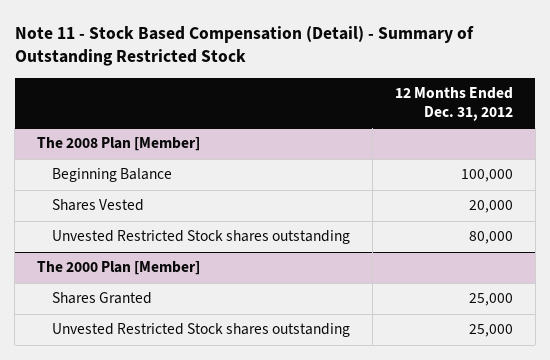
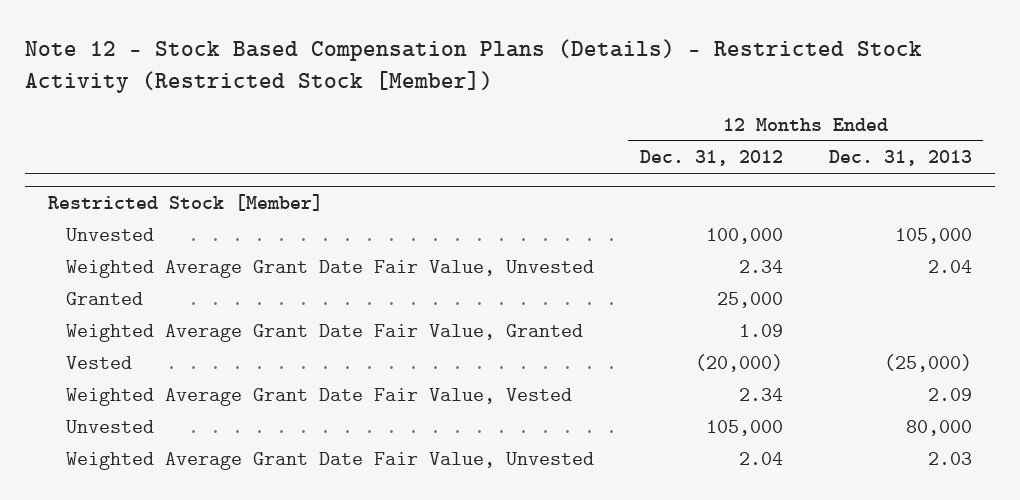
- Note 11 - Stock Based Compensation (Detail) - Summary of Outstanding Restricted Stock
+ Note 12 - Stock Based Compensation Plans (Details) - Restricted Stock Activity (Restricted Stock [Member])
- | 12 Months Ended Dec. 31, 2012
+ | 12 Months Ended Dec. 31, 2012 | 12 Months Ended Dec. 31, 2013
- The 2008 Plan [Member]
- Beginning Balance | 100,000
- Shares Vested | 20,000
- Unvested Restricted Stock shares outstanding | 80,000
- The 2000 Plan [Member]
- Shares Granted | 25,000
- Unvested Restricted Stock shares outstanding | 25,000
+ Restricted Stock [Member]
+ Unvested | 100,000 | 105,000
+ Weighted Average Grant Date Fair Value, Unvested | 2.34 | 2.04
+ Granted | 25,000 |
+ Weighted Average Grant Date Fair Value, Granted | 1.09 |
+ Vested | (20,000) | (25,000)
+ Weighted Average Grant Date Fair Value, Vested | 2.34 | 2.09
+ Unvested | 105,000 | 80,000
+ Weighted Average Grant Date Fair Value, Unvested | 2.04 | 2.03

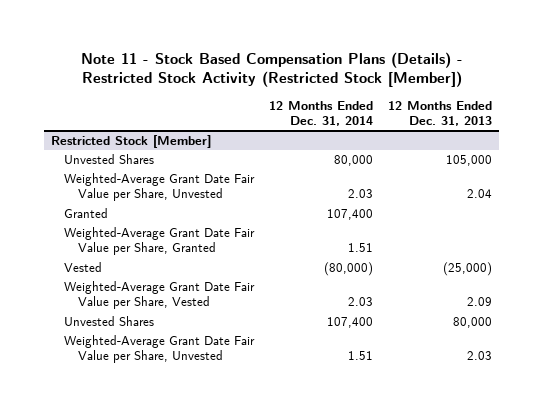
- Note 12 - Stock Based Compensation Plans (Details) - Restricted Stock Activity (Restricted Stock [Member])
+ Note 11 - Stock Based Compensation Plans (Details) - Restricted Stock Activity (Restricted Stock [Member])
- | 12 Months Ended Dec. 31, 2012 | 12 Months Ended Dec. 31, 2013
+ | 12 Months Ended Dec. 31, 2014 | 12 Months Ended Dec. 31, 2013
@ Restricted Stock [Member]
- Unvested | 100,000 | 105,000
- Weighted Average Grant Date Fair Value, Unvested | 2.34 | 2.04
+ Unvested Shares | 80,000 | 105,000
+ Weighted-Average Grant Date Fair Value per Share, Unvested | 2.03 | 2.04
- Weighted Average Grant Date Fair Value, Granted | 1.09 |
+ Weighted-Average Grant Date Fair Value per Share, Granted | 1.51 |
- Weighted Average Grant Date Fair Value, Vested | 2.34 | 2.09
- Unvested | 105,000 | 80,000
- Weighted Average Grant Date Fair Value, Unvested | 2.04 | 2.03
+ Weighted-Average Grant Date Fair Value per Share, Vested | 2.03 | 2.09
+ Unvested Shares | 107,400 | 80,000
+ Weighted-Average Grant Date Fair Value per Share, Unvested | 1.51 | 2.03

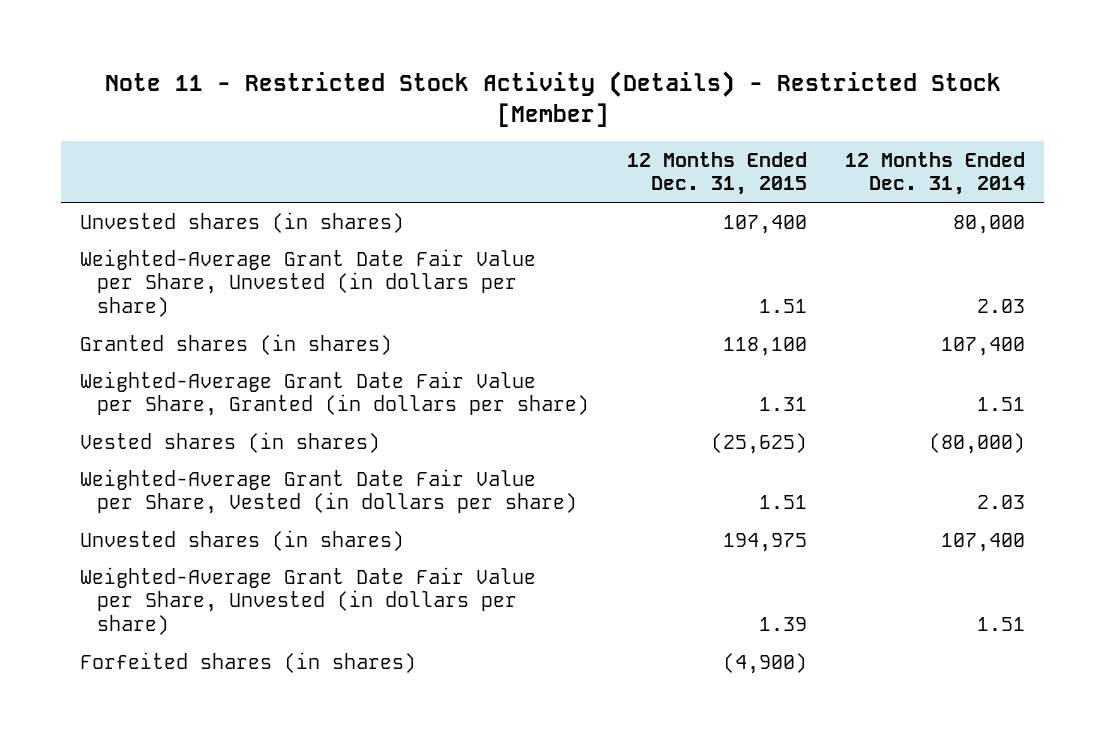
- Note 11 - Stock Based Compensation Plans (Details) - Restricted Stock Activity (Restricted Stock [Member])
+ Note 11 - Restricted Stock Activity (Details) - Restricted Stock [Member]
- | 12 Months Ended Dec. 31, 2014 | 12 Months Ended Dec. 31, 2013
+ | 12 Months Ended Dec. 31, 2015 | 12 Months Ended Dec. 31, 2014
- Restricted Stock [Member]
- Unvested Shares | 80,000 | 105,000
- Weighted-Average Grant Date Fair Value per Share, Unvested | 2.03 | 2.04
- Granted | 107,400 |
- Weighted-Average Grant Date Fair Value per Share, Granted | 1.51 |
- Vested | (80,000) | (25,000)
- Weighted-Average Grant Date Fair Value per Share, Vested | 2.03 | 2.09
- Unvested Shares | 107,400 | 80,000
- Weighted-Average Grant Date Fair Value per Share, Unvested | 1.51 | 2.03
+ Unvested shares (in shares) | 107,400 | 80,000
+ Weighted-Average Grant Date Fair Value per Share, Unvested (in dollars per share) | 1.51 | 2.03
+ Granted shares (in shares) | 118,100 | 107,400
+ Weighted-Average Grant Date Fair Value per Share, Granted (in dollars per share) | 1.31 | 1.51
+ Vested shares (in shares) | (25,625) | (80,000)
+ Weighted-Average Grant Date Fair Value per Share, Vested (in dollars per share) | 1.51 | 2.03
+ Unvested shares (in shares) | 194,975 | 107,400
+ Weighted-Average Grant Date Fair Value per Share, Unvested (in dollars per share) | 1.39 | 1.51
+ Forfeited shares (in shares) | (4,900) |

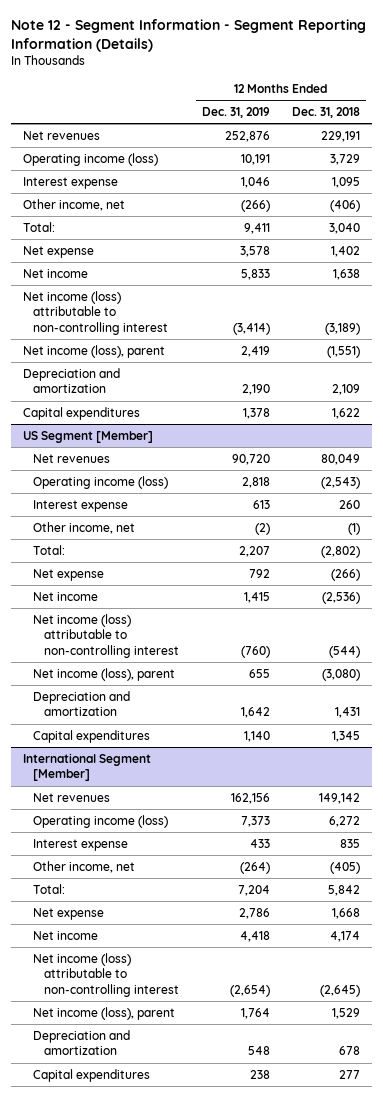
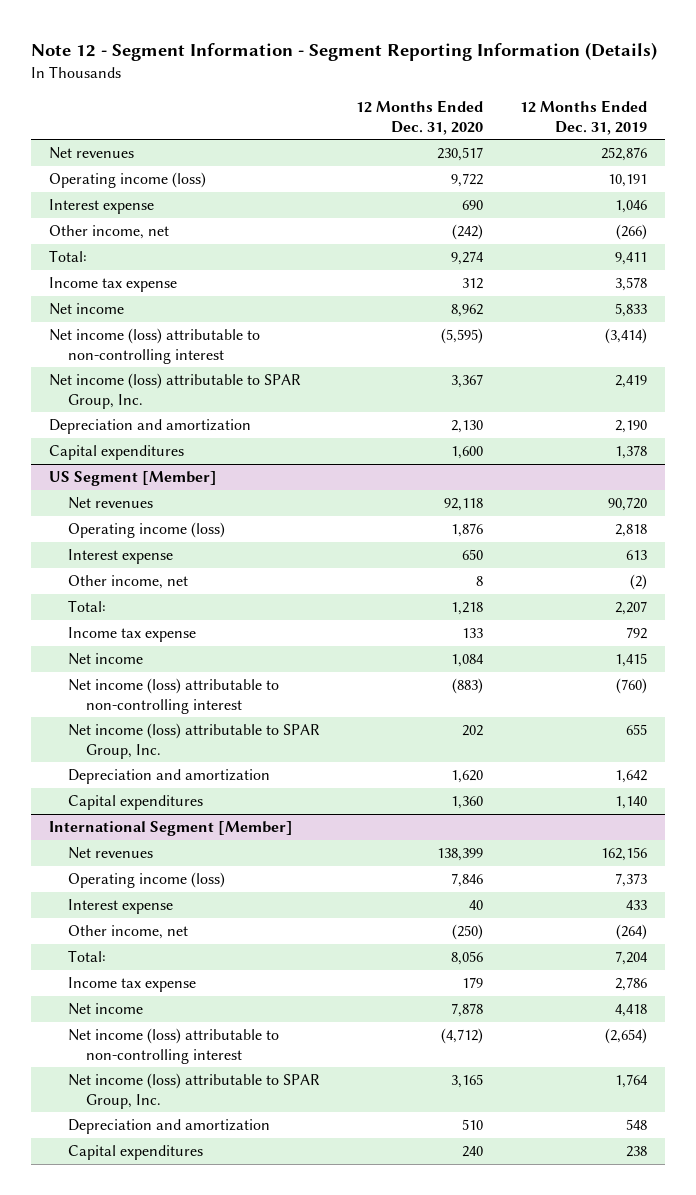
- | 12 Months Ended Dec. 31, 2019 | 12 Months Ended Dec. 31, 2018
+ | 12 Months Ended Dec. 31, 2020 | 12 Months Ended Dec. 31, 2019
- Net expense | 3,578 | 1,402
+ Income tax expense | 312 | 3,578
- Net income (loss), parent | 2,419 | (1,551)
+ Net income (loss) attributable to SPAR Group, Inc. | 3,367 | 2,419
@ US Segment [Member]
- Net expense | 792 | (266)
+ Income tax expense | 133 | 792
- Net income (loss), parent | 655 | (3,080)
+ Net income (loss) attributable to SPAR Group, Inc. | 202 | 655
@ International Segment [Member]
- Net expense | 2,786 | 1,668
+ Income tax expense | 179 | 2,786
- Net income (loss), parent | 1,764 | 1,529
+ Net income (loss) attributable to SPAR Group, Inc. | 3,165 | 1,764

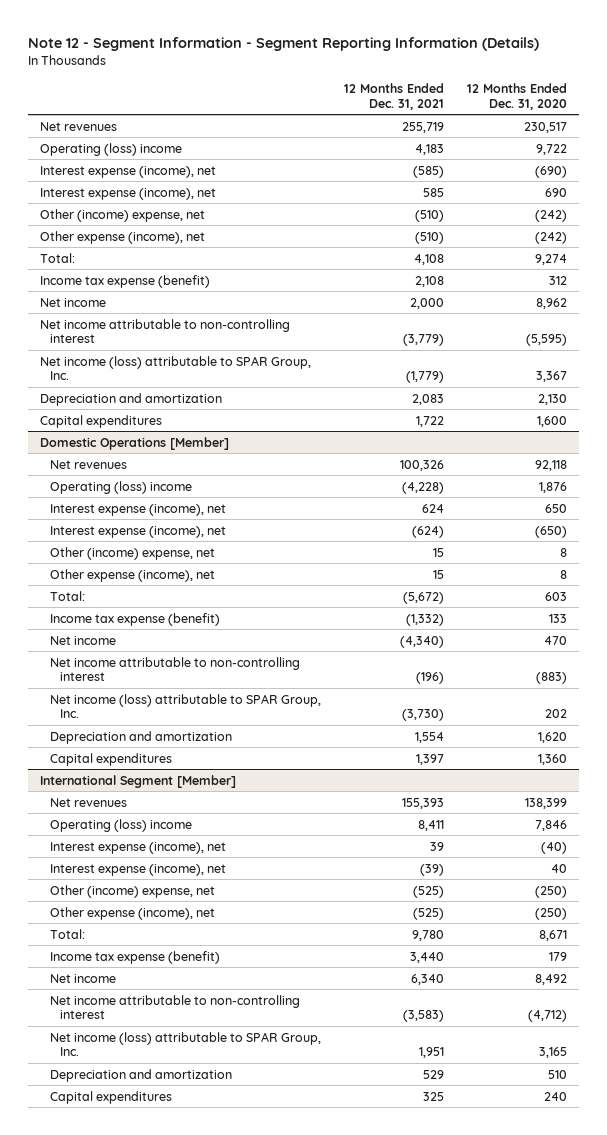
- | 12 Months Ended Dec. 31, 2020 | 12 Months Ended Dec. 31, 2019
+ | 12 Months Ended Dec. 31, 2021 | 12 Months Ended Dec. 31, 2020
- Operating income (loss) | 9,722 | 10,191
- Interest expense | 690 | 1,046
- Other income, net | (242) | (266)
+ Operating (loss) income | 4,183 | 9,722
+ Interest expense (income), net | (585) | (690)
+ Interest expense (income), net | 585 | 690
+ Other (income) expense, net | (510) | (242)
+ Other expense (income), net | (510) | (242)
- Income tax expense | 312 | 3,578
+ Income tax expense (benefit) | 2,108 | 312
- Net income (loss) attributable to non-controlling interest | (5,595) | (3,414)
+ Net income attributable to non-controlling interest | (3,779) | (5,595)
- US Segment [Member]
+ Domestic Operations [Member]
- Operating income (loss) | 1,876 | 2,818
- Interest expense | 650 | 613
- Other income, net | 8 | (2)
- Total: | 1,218 | 2,207
- Income tax expense | 133 | 792
- Net income | 1,084 | 1,415
- Net income (loss) attributable to non-controlling interest | (883) | (760)
+ Operating (loss) income | (4,228) | 1,876
+ Interest expense (income), net | 624 | 650
+ Interest expense (income), net | (624) | (650)
+ Other (income) expense, net | 15 | 8
+ Other expense (income), net | 15 | 8
+ Total: | (5,672) | 603
+ Income tax expense (benefit) | (1,332) | 133
+ Net income | (4,340) | 470
+ Net income attributable to non-controlling interest | (196) | (883)
@ International Segment [Member]
- Operating income (loss) | 7,846 | 7,373
- Interest expense | 40 | 433
- Other income, net | (250) | (264)
- Total: | 8,056 | 7,204
- Income tax expense | 179 | 2,786
- Net income | 7,878 | 4,418
- Net income (loss) attributable to non-controlling interest | (4,712) | (2,654)
+ Operating (loss) income | 8,411 | 7,846
+ Interest expense (income), net | 39 | (40)
+ Interest expense (income), net | (39) | 40
+ Other (income) expense, net | (525) | (250)
+ Other expense (income), net | (525) | (250)
+ Total: | 9,780 | 8,671
+ Income tax expense (benefit) | 3,440 | 179
+ Net income | 6,340 | 8,492
+ Net income attributable to non-controlling interest | (3,583) | (4,712)

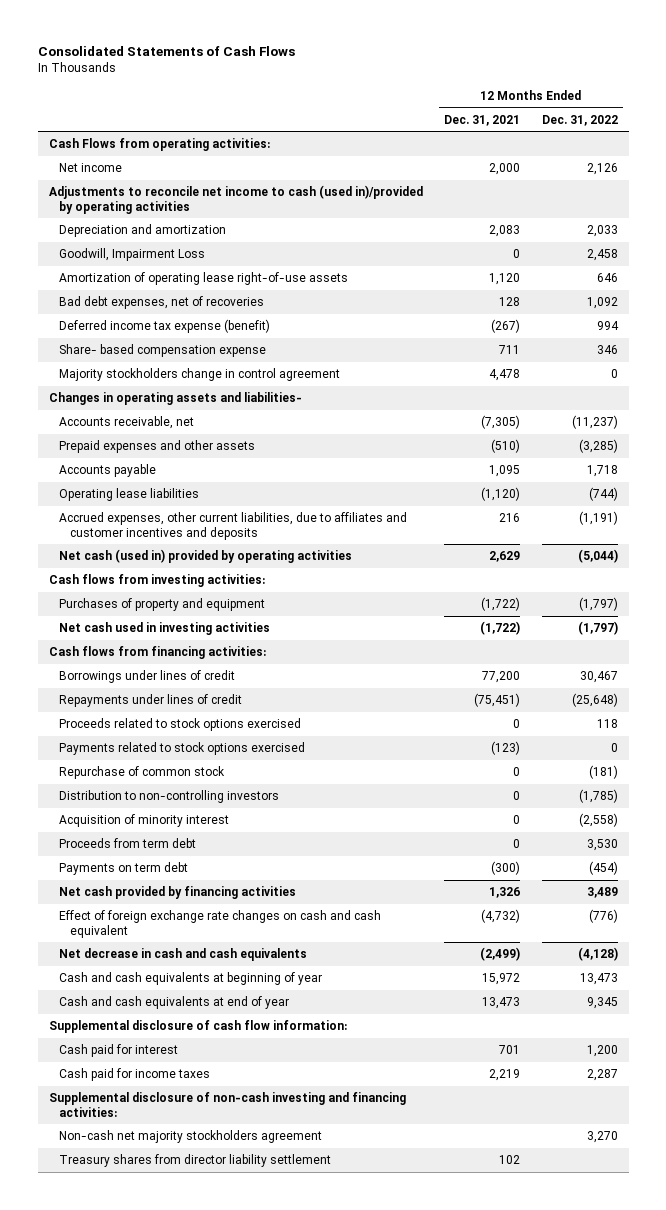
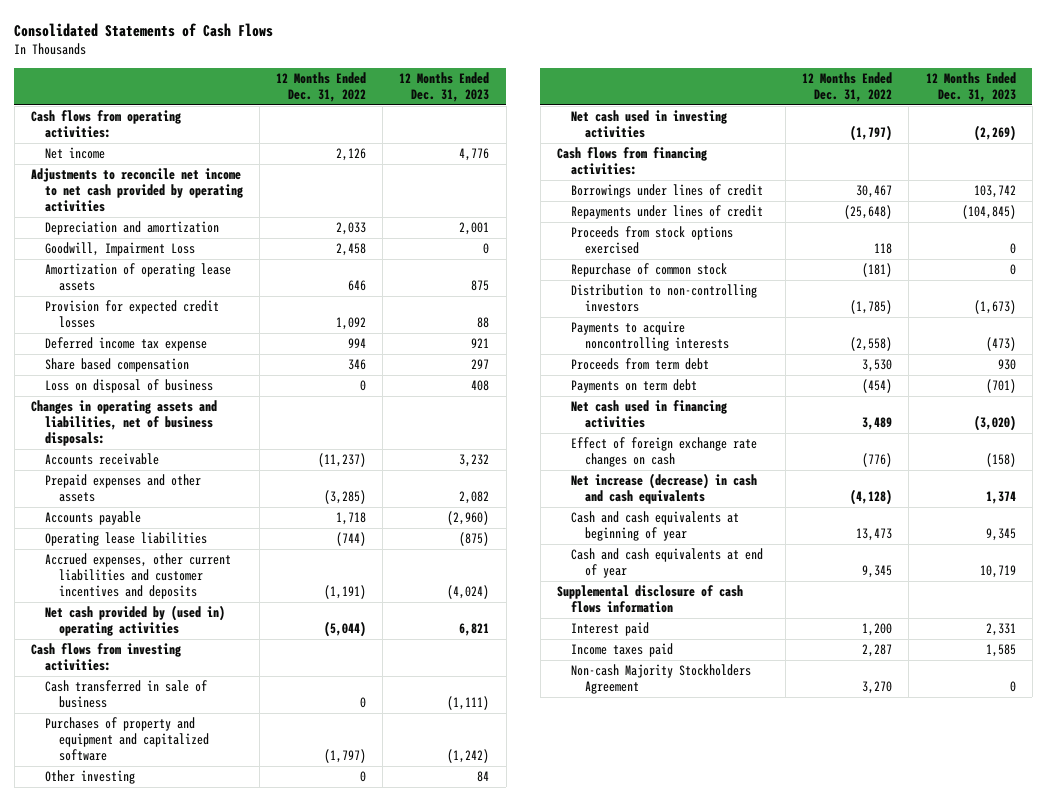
- | 12 Months Ended Dec. 31, 2021 | 12 Months Ended Dec. 31, 2022
+ | 12 Months Ended Dec. 31, 2022 | 12 Months Ended Dec. 31, 2023
- Cash Flows from operating activities:
+ Cash flows from operating activities:
- Adjustments to reconcile net income to cash (used in)/provided by operating activities
+ Adjustments to reconcile net income to net cash provided by operating activities
- Amortization of operating lease right-of-use assets | 1,120 | 646
- Bad debt expenses, net of recoveries | 128 | 1,092
- Deferred income tax expense (benefit) | (267) | 994
- Share- based compensation expense | 711 | 346
- Majority stockholders change in control agreement | 4,478 | 0
- Changes in operating assets and liabilities-
- Accounts receivable, net | (7,305) | (11,237)
+ Amortization of operating lease assets | 646 | 875
+ Provision for expected credit losses | 1,092 | 88
+ Deferred income tax expense | 994 | 921
+ Share based compensation | 346 | 297
+ Loss on disposal of business | 0 | 408
+ Changes in operating assets and liabilities, net of business disposals:
+ Accounts receivable | (11,237) | 3,232
- Accrued expenses, other current liabilities, due to affiliates and customer incentives and deposits | 216 | (1,191)
- Net cash (used in) provided by operating activities | 2,629 | (5,044)
+ Accrued expenses, other current liabilities and customer incentives and deposits | (1,191) | (4,024)
+ Net cash provided by (used in) operating activities | (5,044) | 6,821
- Purchases of property and equipment | (1,722) | (1,797)
+ Cash transferred in sale of business | 0 | (1,111)
+ Purchases of property and equipment and capitalized software | (1,797) | (1,242)
+ Other investing | 0 | 84
- Proceeds related to stock options exercised | 0 | 118
- Payments related to stock options exercised | (123) | 0
+ Proceeds from stock options exercised | 118 | 0
- Acquisition of minority interest | 0 | (2,558)
+ Payments to acquire noncontrolling interests | (2,558) | (473)
- Net cash provided by financing activities | 1,326 | 3,489
- Effect of foreign exchange rate changes on cash and cash equivalent | (4,732) | (776)
- Net decrease in cash and cash equivalents | (2,499) | (4,128)
+ Net cash used in financing activities | 3,489 | (3,020)
+ Effect of foreign exchange rate changes on cash | (776) | (158)
+ Net increase (decrease) in cash and cash equivalents | (4,128) | 1,374
- Supplemental disclosure of cash flow information:
- Cash paid for interest | 701 | 1,200
- Cash paid for income taxes | 2,219 | 2,287
- Supplemental disclosure of non-cash investing and financing activities:
- Non-cash net majority stockholders agreement | | 3,270
- Treasury shares from director liability settlement | 102 |
+ Supplemental disclosure of cash flows information
+ Interest paid | 1,200 | 2,331
+ Income taxes paid | 2,287 | 1,585
+ Non-cash Majority Stockholders Agreement | 3,270 | 0

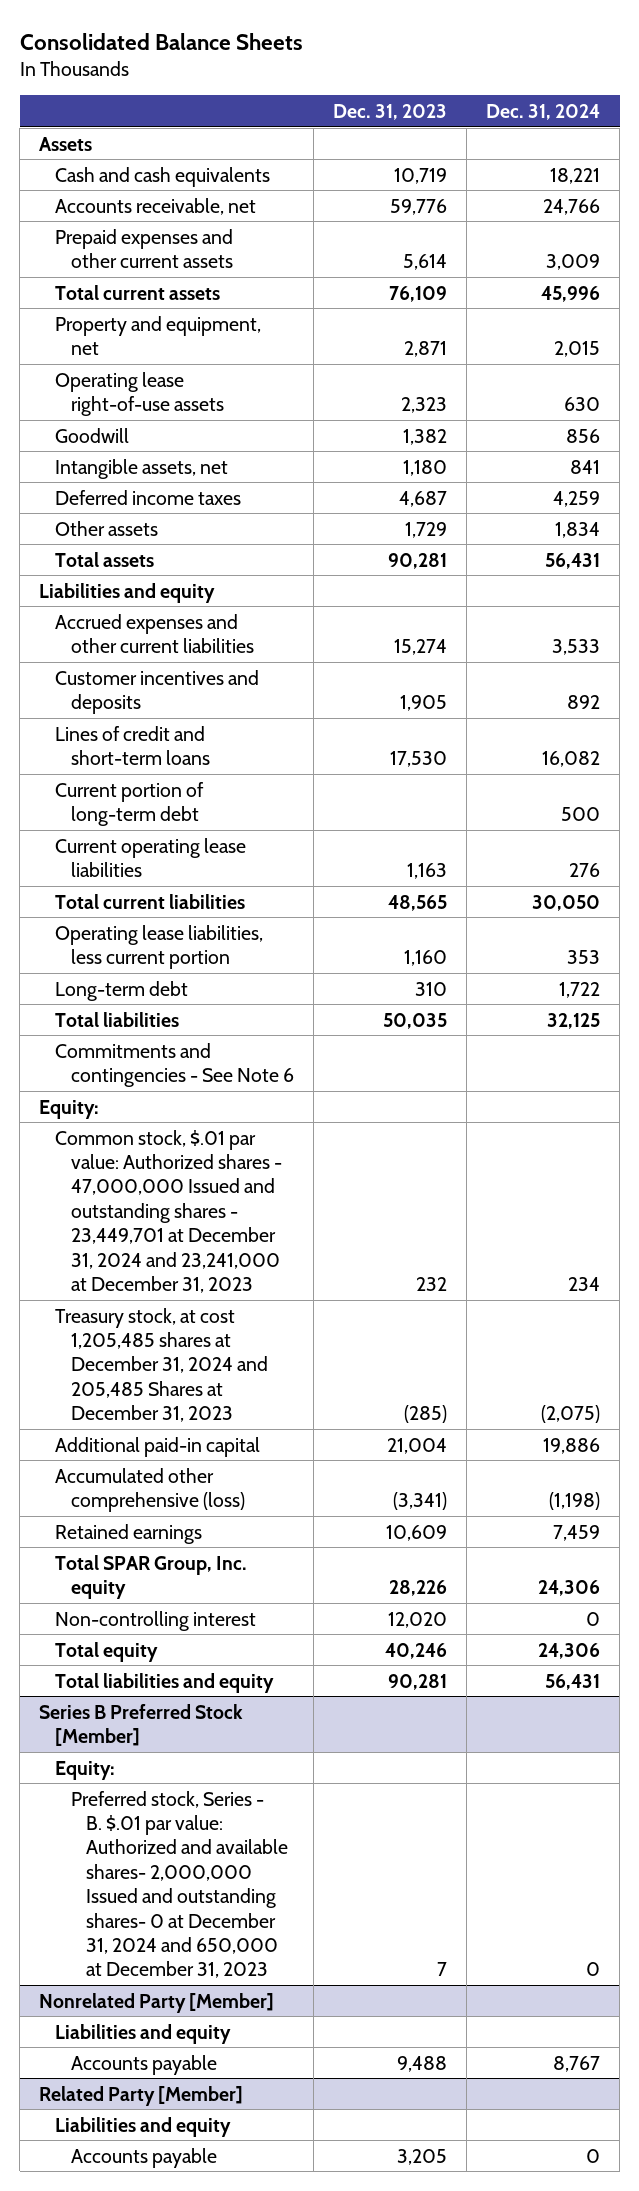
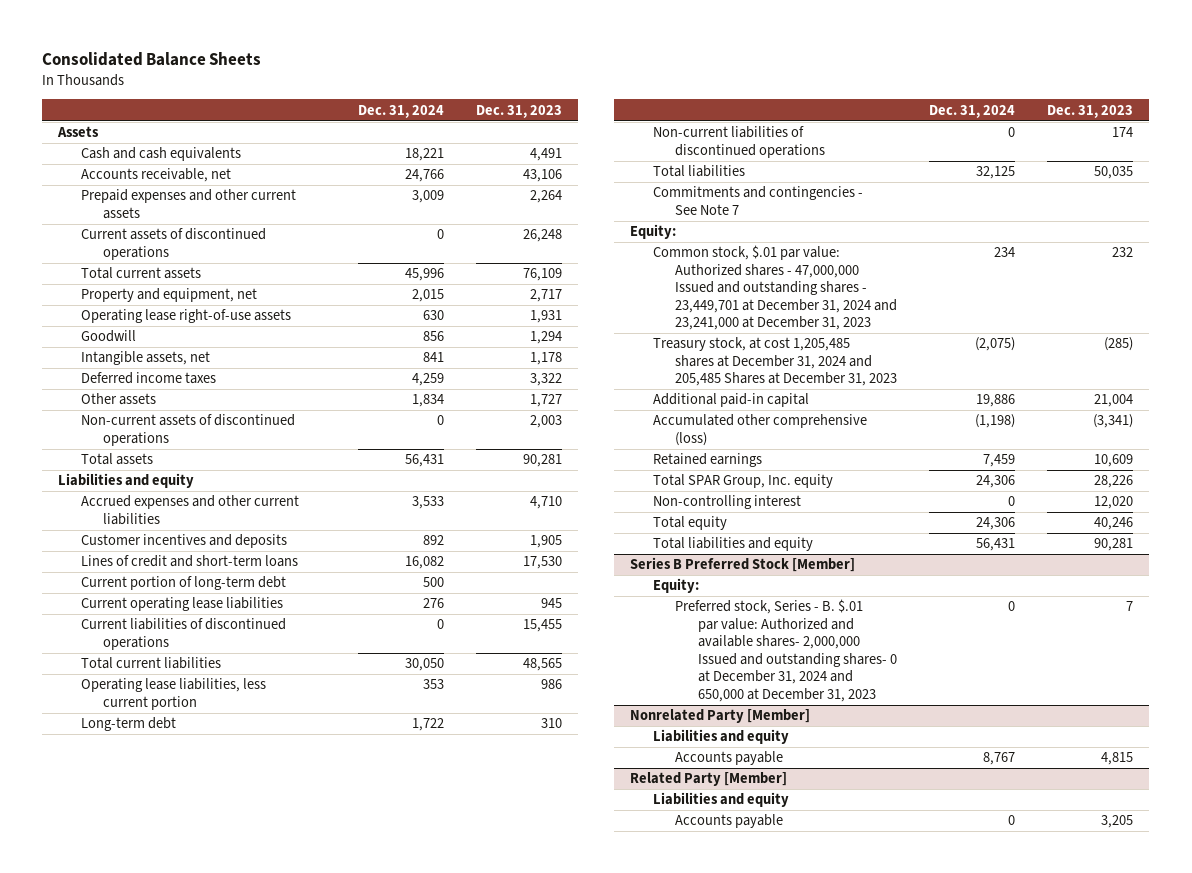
- | Dec. 31, 2023 | Dec. 31, 2024
+ | Dec. 31, 2024 | Dec. 31, 2023
- Cash and cash equivalents | 10,719 | 18,221
- Accounts receivable, net | 59,776 | 24,766
- Prepaid expenses and other current assets | 5,614 | 3,009
+ Cash and cash equivalents | 18,221 | 4,491
+ Accounts receivable, net | 24,766 | 43,106
+ Prepaid expenses and other current assets | 3,009 | 2,264
+ Current assets of discontinued operations | 0 | 26,248
- Property and equipment, net | 2,871 | 2,015
- Operating lease right-of-use assets | 2,323 | 630
- Goodwill | 1,382 | 856
- Intangible assets, net | 1,180 | 841
- Deferred income taxes | 4,687 | 4,259
- Other assets | 1,729 | 1,834
+ Property and equipment, net | 2,015 | 2,717
+ Operating lease right-of-use assets | 630 | 1,931
+ Goodwill | 856 | 1,294
+ Intangible assets, net | 841 | 1,178
+ Deferred income taxes | 4,259 | 3,322
+ Other assets | 1,834 | 1,727
+ Non-current assets of discontinued operations | 0 | 2,003
- Accrued expenses and other current liabilities | 15,274 | 3,533
+ Accrued expenses and other current liabilities | 3,533 | 4,710
- Current operating lease liabilities | 1,163 | 276
+ Current operating lease liabilities | 276 | 945
+ Current liabilities of discontinued operations | 0 | 15,455
- Operating lease liabilities, less current portion | 1,160 | 353
+ Operating lease liabilities, less current portion | 353 | 986
+ Non-current liabilities of discontinued operations | 0 | 174
- Commitments and contingencies - See Note 6
+ Commitments and contingencies - See Note 7
@ Nonrelated Party [Member]
- Accounts payable | 9,488 | 8,767
+ Accounts payable | 8,767 | 4,815

